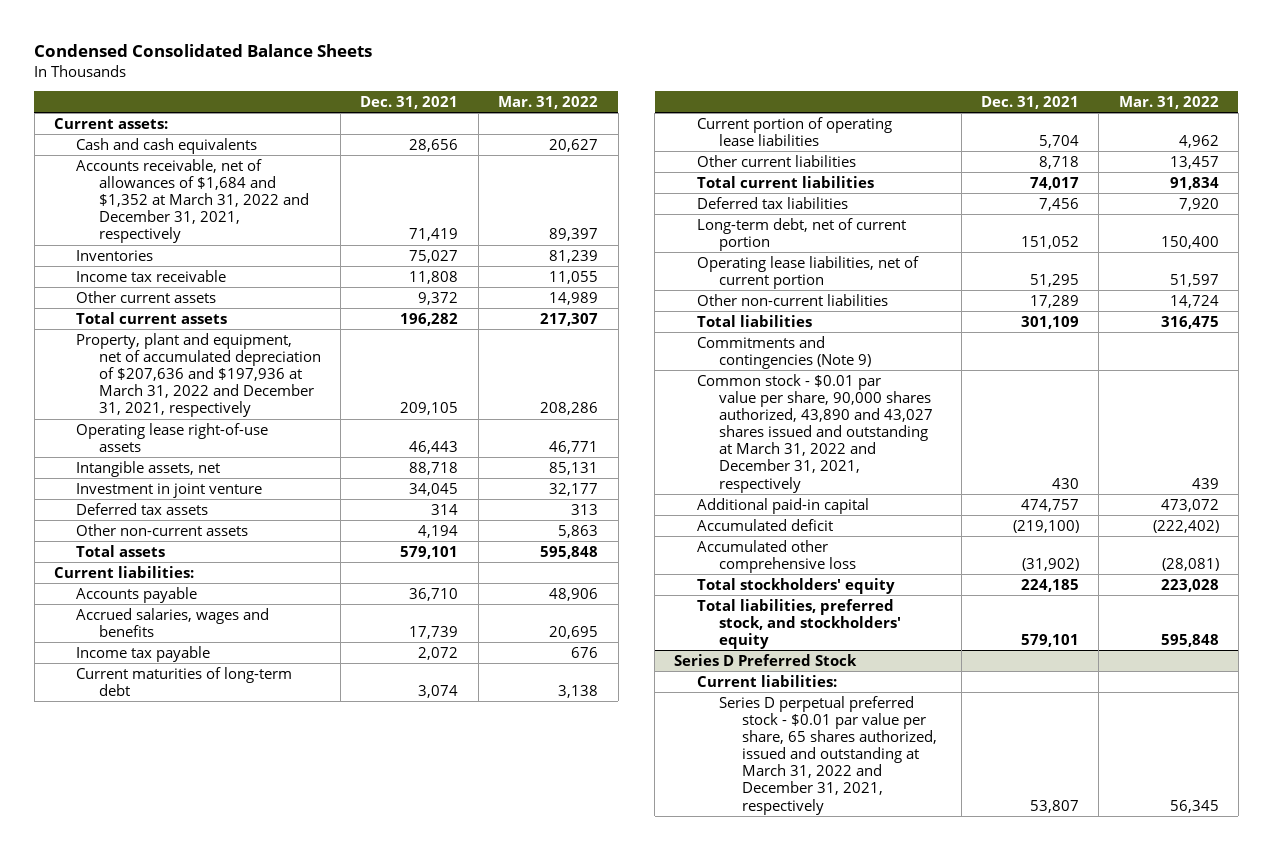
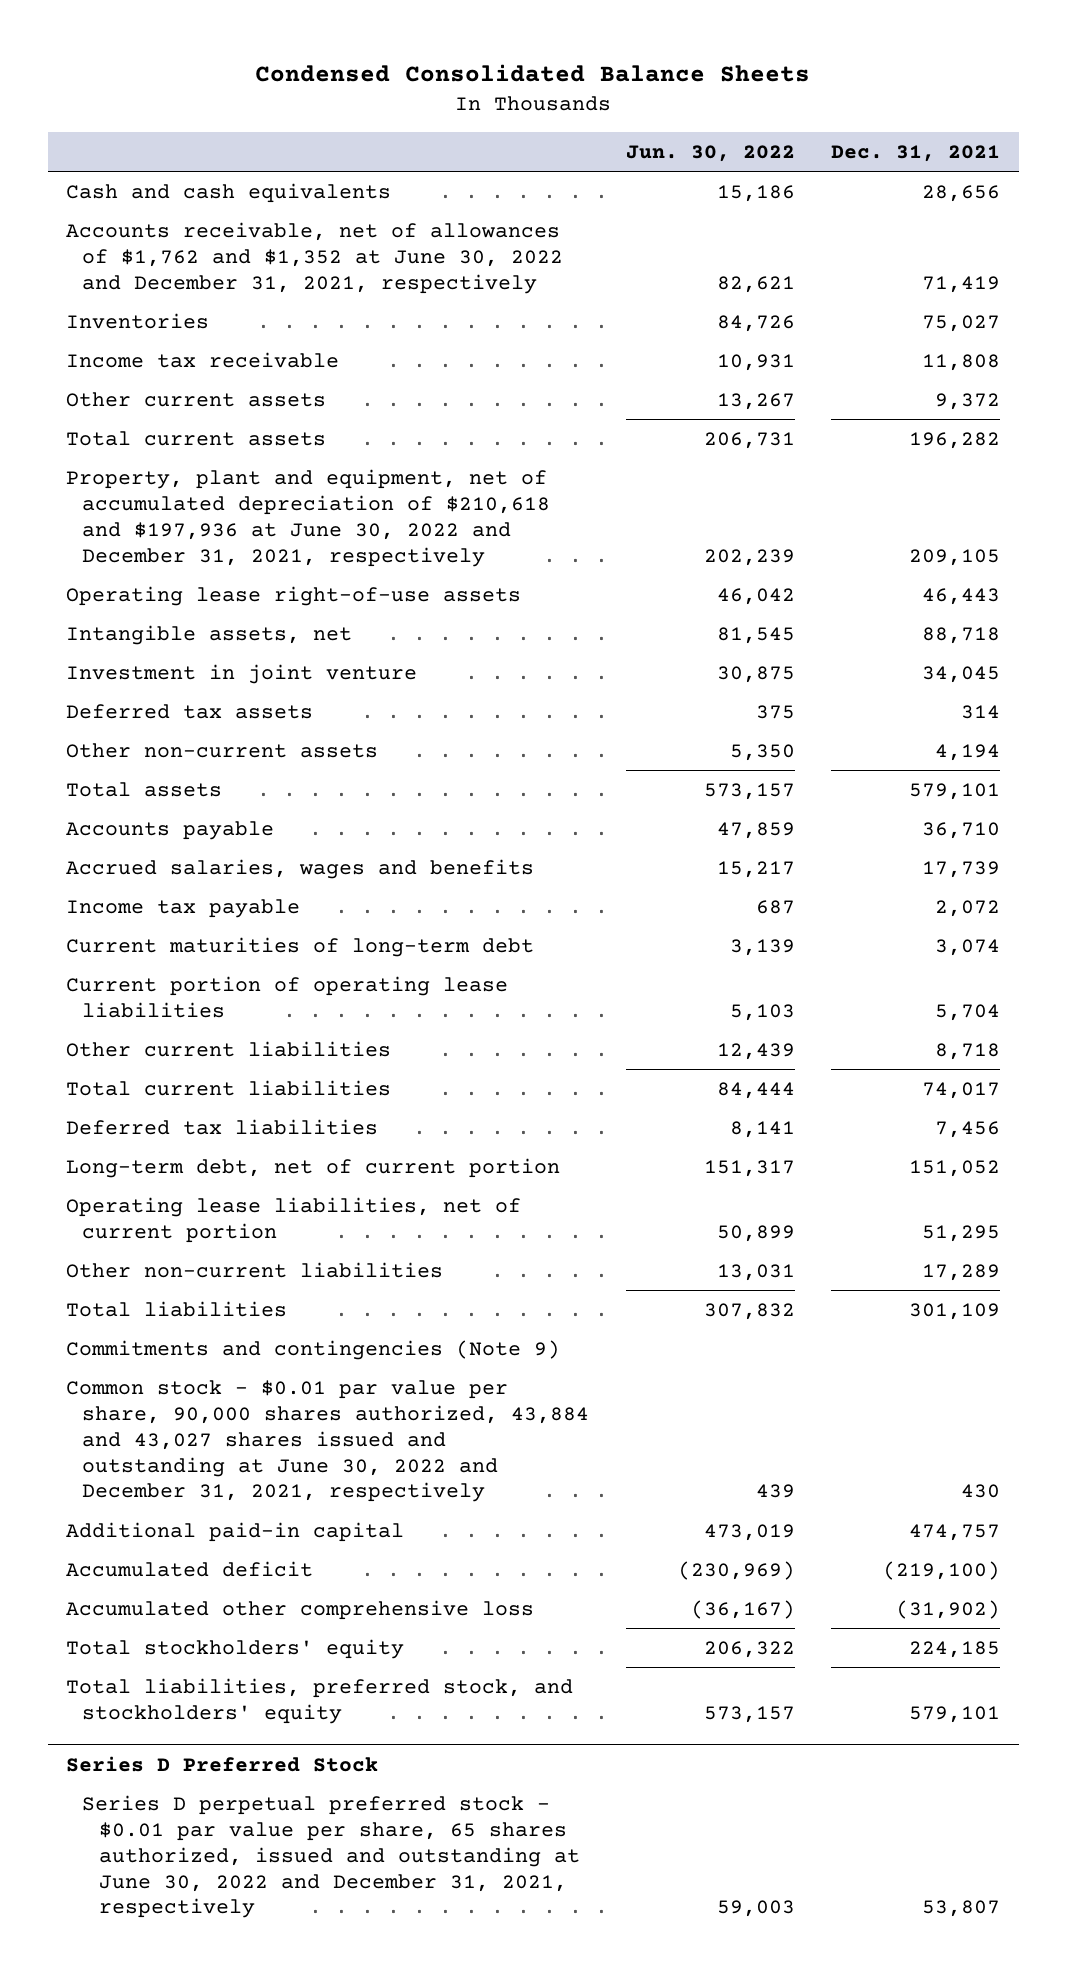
- | Dec. 31, 2021 | Mar. 31, 2022
+ | Jun. 30, 2022 | Dec. 31, 2021
- Current assets:
- Accounts receivable, net of allowances of $1,684 and $1,352 at March 31, 2022 and December 31, 2021, respectively | 71,419 | 89,397
+ Accounts receivable, net of allowances of $1,762 and $1,352 at June 30, 2022 and December 31, 2021, respectively | 82,621 | 71,419
- Property, plant and equipment, net of accumulated depreciation of $207,636 and $197,936 at March 31, 2022 and December 31, 2021, respectively | 209,105 | 208,286
+ Property, plant and equipment, net of accumulated depreciation of $210,618 and $197,936 at June 30, 2022 and December 31, 2021, respectively | 202,239 | 209,105
- Current liabilities:
- Common stock - $0.01 par value per share, 90,000 shares authorized, 43,890 and 43,027 shares issued and outstanding at March 31, 2022 and December 31, 2021, respectively | 430 | 439
+ Common stock - $0.01 par value per share, 90,000 shares authorized, 43,884 and 43,027 shares issued and outstanding at June 30, 2022 and December 31, 2021, respectively | 439 | 430
@ Series D Preferred Stock
- Current liabilities:
- Series D perpetual preferred stock - $0.01 par value per share, 65 shares authorized, issued and outstanding at March 31, 2022 and December 31, 2021, respectively | 53,807 | 56,345
+ Series D perpetual preferred stock - $0.01 par value per share, 65 shares authorized, issued and outstanding at June 30, 2022 and December 31, 2021, respectively | 59,003 | 53,807

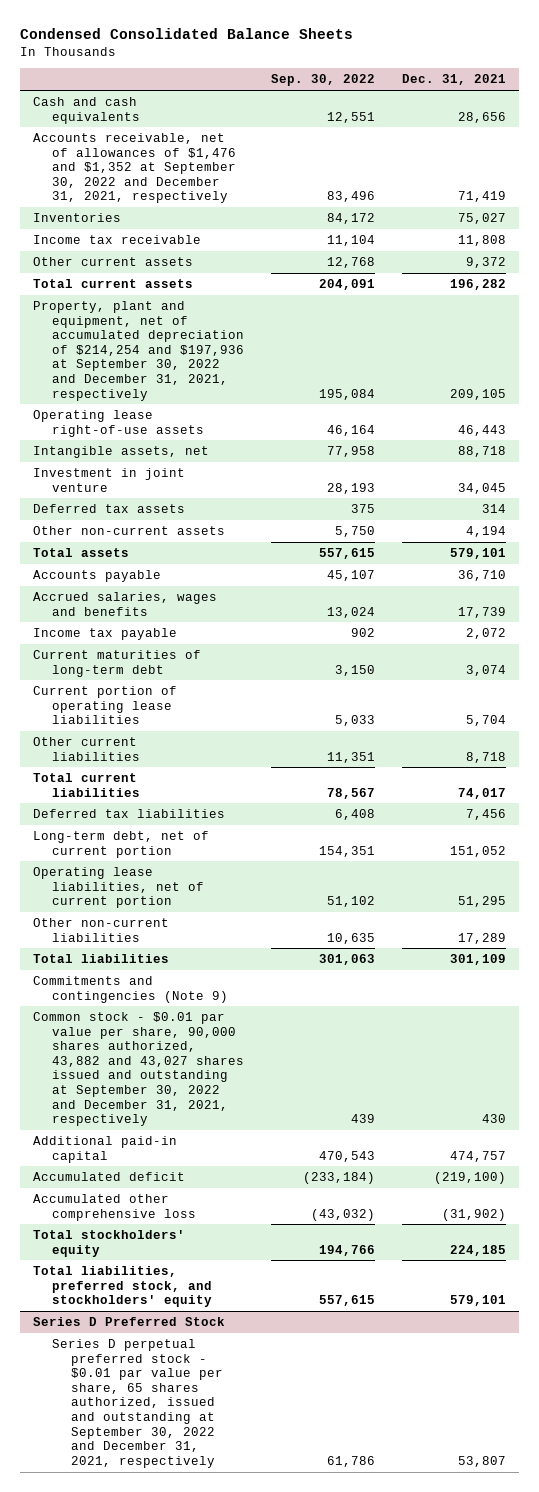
- | Jun. 30, 2022 | Dec. 31, 2021
+ | Sep. 30, 2022 | Dec. 31, 2021
- Accounts receivable, net of allowances of $1,762 and $1,352 at June 30, 2022 and December 31, 2021, respectively | 82,621 | 71,419
+ Accounts receivable, net of allowances of $1,476 and $1,352 at September 30, 2022 and December 31, 2021, respectively | 83,496 | 71,419
- Property, plant and equipment, net of accumulated depreciation of $210,618 and $197,936 at June 30, 2022 and December 31, 2021, respectively | 202,239 | 209,105
+ Property, plant and equipment, net of accumulated depreciation of $214,254 and $197,936 at September 30, 2022 and December 31, 2021, respectively | 195,084 | 209,105
- Common stock - $0.01 par value per share, 90,000 shares authorized, 43,884 and 43,027 shares issued and outstanding at June 30, 2022 and December 31, 2021, respectively | 439 | 430
+ Common stock - $0.01 par value per share, 90,000 shares authorized, 43,882 and 43,027 shares issued and outstanding at September 30, 2022 and December 31, 2021, respectively | 439 | 430
@ Series D Preferred Stock
- Series D perpetual preferred stock - $0.01 par value per share, 65 shares authorized, issued and outstanding at June 30, 2022 and December 31, 2021, respectively | 59,003 | 53,807
+ Series D perpetual preferred stock - $0.01 par value per share, 65 shares authorized, issued and outstanding at September 30, 2022 and December 31, 2021, respectively | 61,786 | 53,807

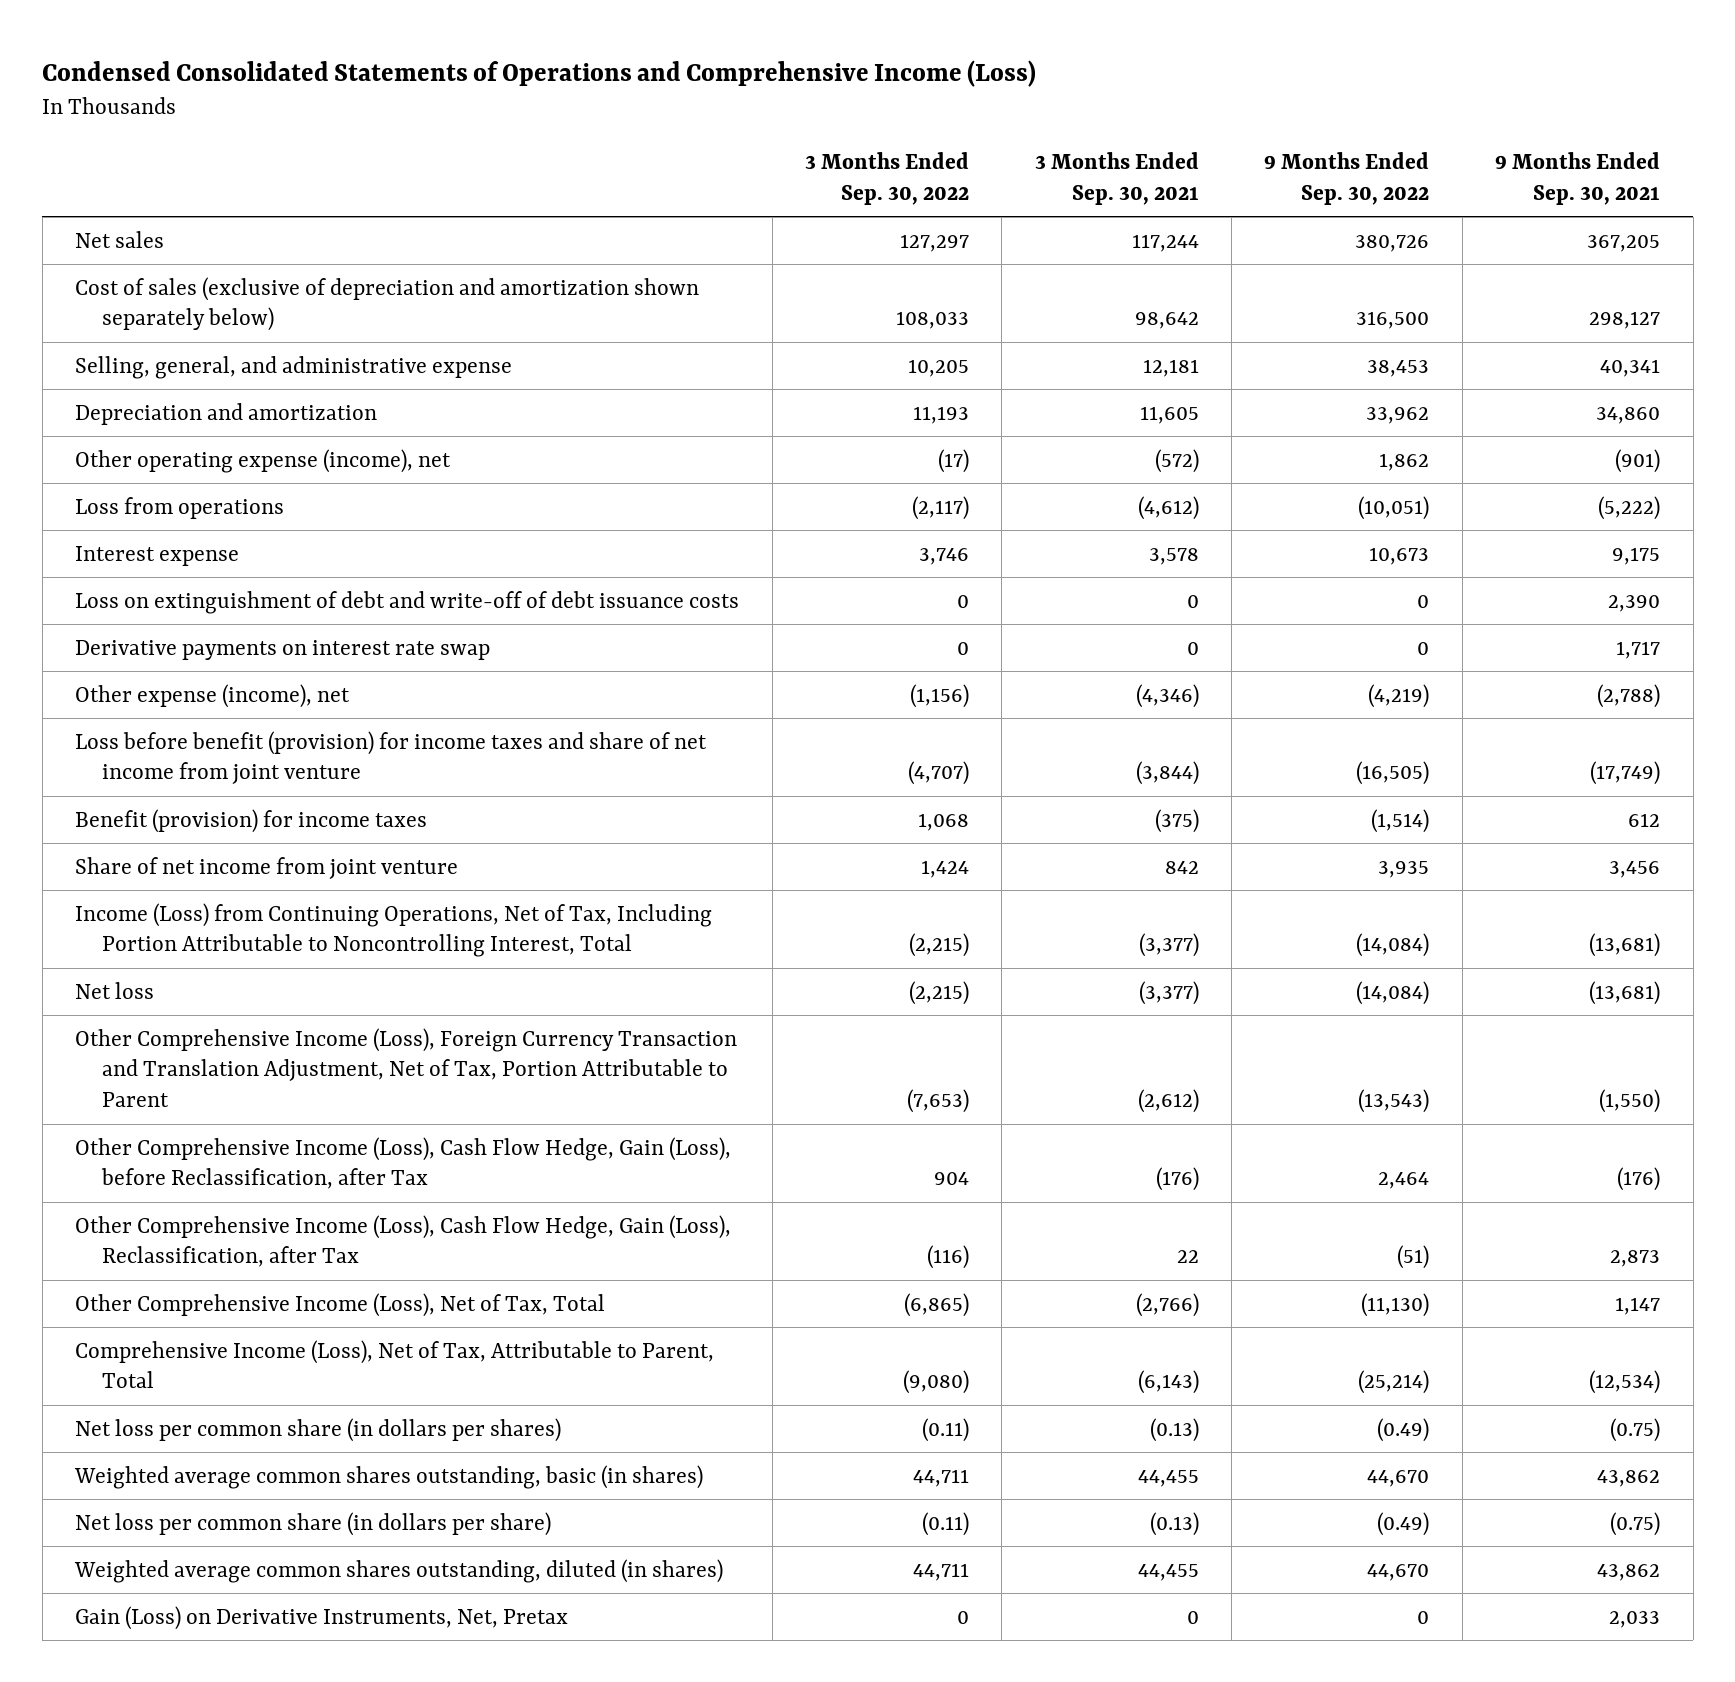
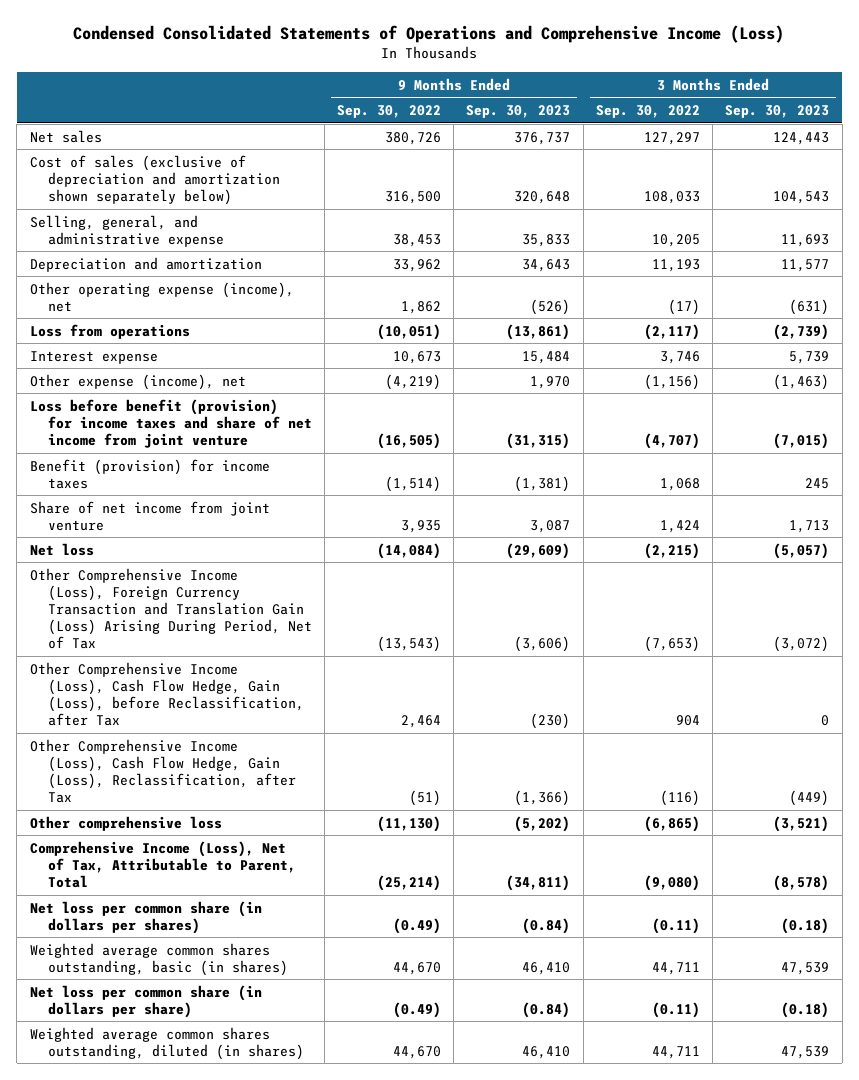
- | 3 Months Ended Sep. 30, 2022 | 3 Months Ended Sep. 30, 2021 | 9 Months Ended Sep. 30, 2022 | 9 Months Ended Sep. 30, 2021
+ | 9 Months Ended Sep. 30, 2022 | 9 Months Ended Sep. 30, 2023 | 3 Months Ended Sep. 30, 2022 | 3 Months Ended Sep. 30, 2023
- Loss on extinguishment of debt and write-off of debt issuance costs | 0 | 0 | 0 | 2,390
- Derivative payments on interest rate swap | 0 | 0 | 0 | 1,717
- Income (Loss) from Continuing Operations, Net of Tax, Including Portion Attributable to Noncontrolling Interest, Total | (2,215) | (3,377) | (14,084) | (13,681)
- Other Comprehensive Income (Loss), Foreign Currency Transaction and Translation Adjustment, Net of Tax, Portion Attributable to Parent | (7,653) | (2,612) | (13,543) | (1,550)
+ Other Comprehensive Income (Loss), Foreign Currency Transaction and Translation Gain (Loss) Arising During Period, Net of Tax | (13,543) | (3,606) | (7,653) | (3,072)
- Other Comprehensive Income (Loss), Net of Tax, Total | (6,865) | (2,766) | (11,130) | 1,147
+ Other comprehensive loss | (11,130) | (5,202) | (6,865) | (3,521)
- Gain (Loss) on Derivative Instruments, Net, Pretax | 0 | 0 | 0 | 2,033

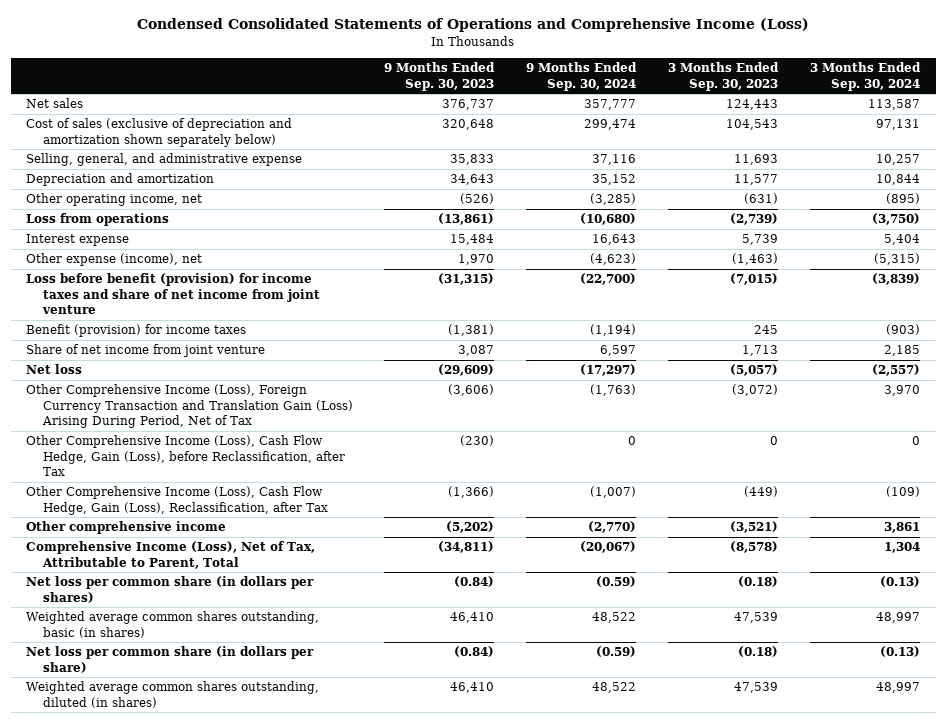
- | 9 Months Ended Sep. 30, 2022 | 9 Months Ended Sep. 30, 2023 | 3 Months Ended Sep. 30, 2022 | 3 Months Ended Sep. 30, 2023
+ | 9 Months Ended Sep. 30, 2023 | 9 Months Ended Sep. 30, 2024 | 3 Months Ended Sep. 30, 2023 | 3 Months Ended Sep. 30, 2024
- Other operating expense (income), net | 1,862 | (526) | (17) | (631)
+ Other operating income, net | (526) | (3,285) | (631) | (895)
- Other comprehensive loss | (11,130) | (5,202) | (6,865) | (3,521)
+ Other comprehensive income | (5,202) | (2,770) | (3,521) | 3,861

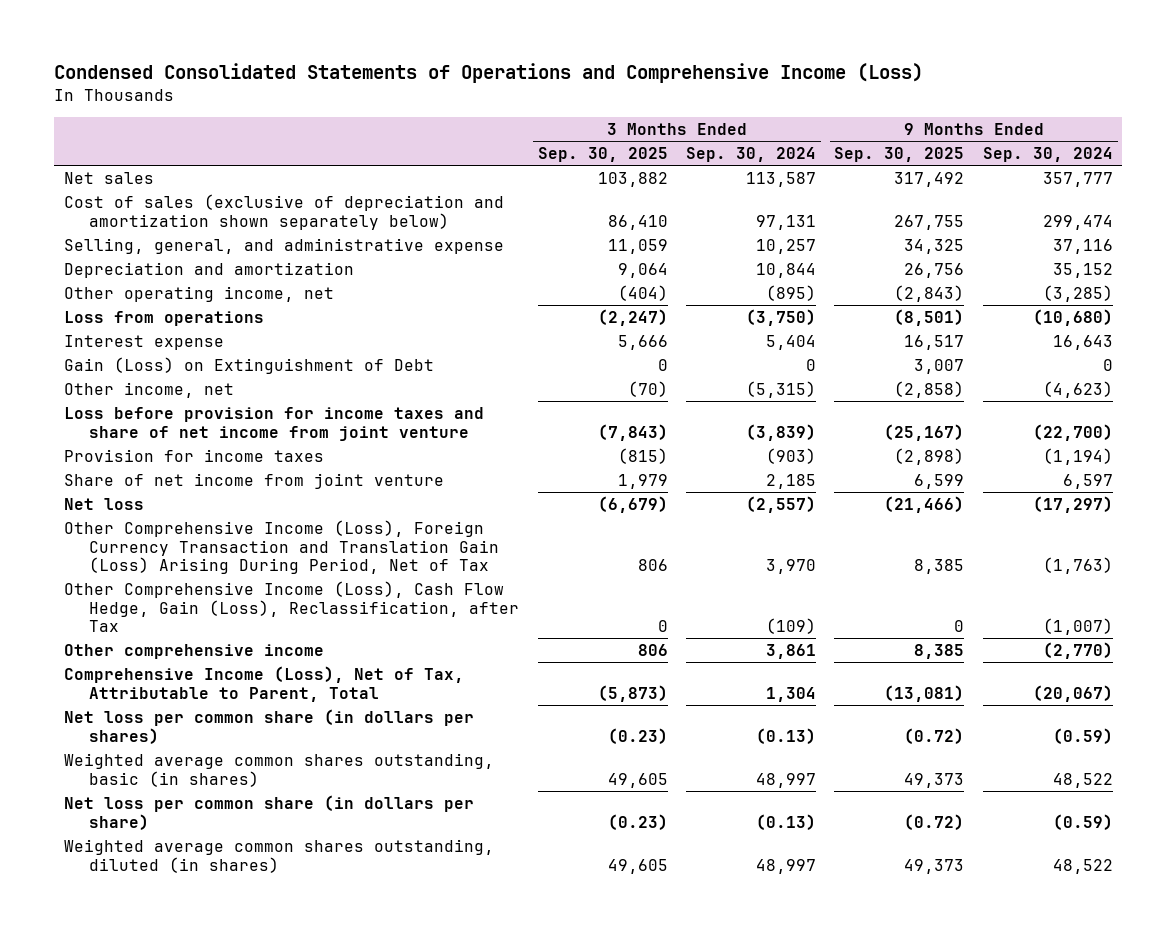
- | 9 Months Ended Sep. 30, 2023 | 9 Months Ended Sep. 30, 2024 | 3 Months Ended Sep. 30, 2023 | 3 Months Ended Sep. 30, 2024
+ | 3 Months Ended Sep. 30, 2025 | 3 Months Ended Sep. 30, 2024 | 9 Months Ended Sep. 30, 2025 | 9 Months Ended Sep. 30, 2024
- Other expense (income), net | 1,970 | (4,623) | (1,463) | (5,315)
- Loss before benefit (provision) for income taxes and share of net income from joint venture | (31,315) | (22,700) | (7,015) | (3,839)
- Benefit (provision) for income taxes | (1,381) | (1,194) | 245 | (903)
+ Gain (Loss) on Extinguishment of Debt | 0 | 0 | 3,007 | 0
+ Other income, net | (70) | (5,315) | (2,858) | (4,623)
+ Loss before provision for income taxes and share of net income from joint venture | (7,843) | (3,839) | (25,167) | (22,700)
+ Provision for income taxes | (815) | (903) | (2,898) | (1,194)
- Other Comprehensive Income (Loss), Cash Flow Hedge, Gain (Loss), before Reclassification, after Tax | (230) | 0 | 0 | 0

